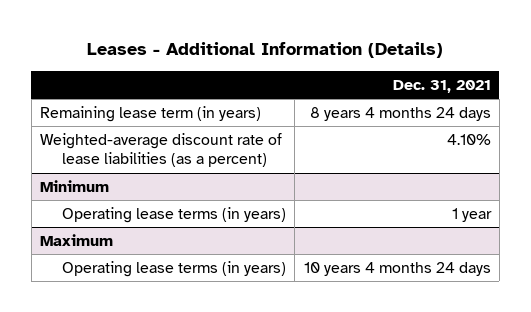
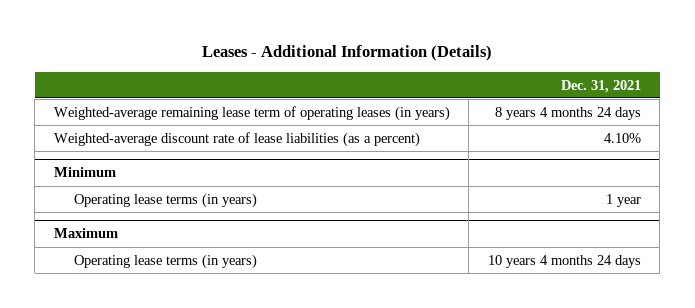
- Remaining lease term (in years) | 8 years 4 months 24 days
+ Weighted-average remaining lease term of operating leases (in years) | 8 years 4 months 24 days

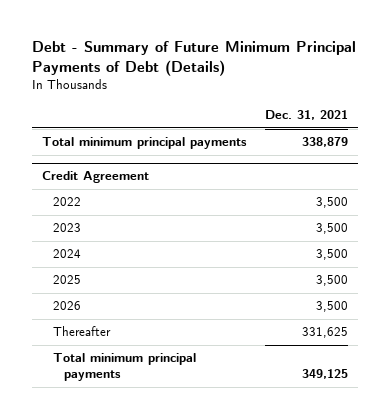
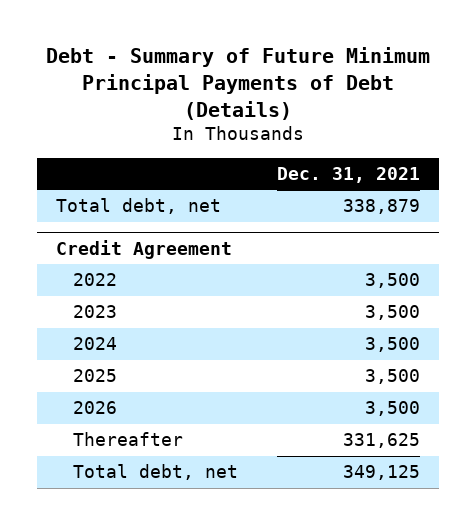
- Total minimum principal payments | 338,879
+ Total debt, net | 338,879
@ Credit Agreement
- Total minimum principal payments | 349,125
+ Total debt, net | 349,125

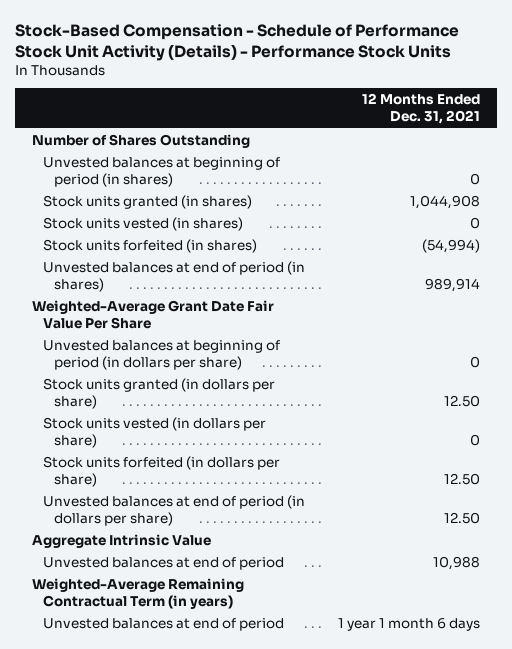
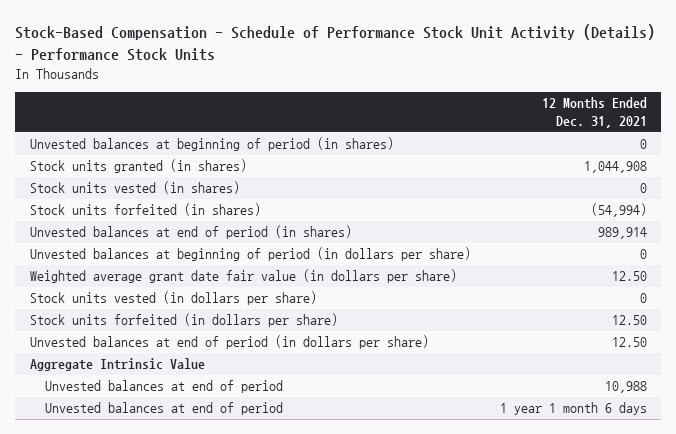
- Number of Shares Outstanding
- Weighted-Average Grant Date Fair Value Per Share
- Stock units granted (in dollars per share) | 12.50
+ Weighted average grant date fair value (in dollars per share) | 12.50
- Weighted-Average Remaining Contractual Term (in years)

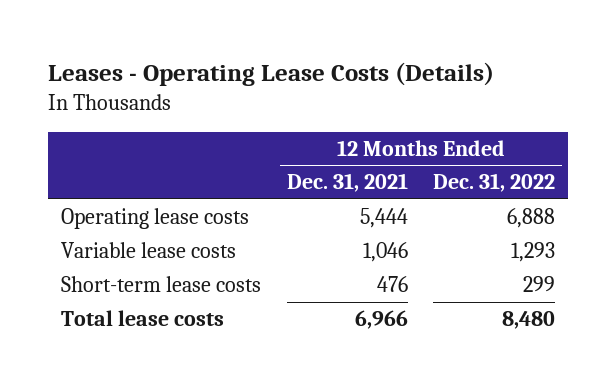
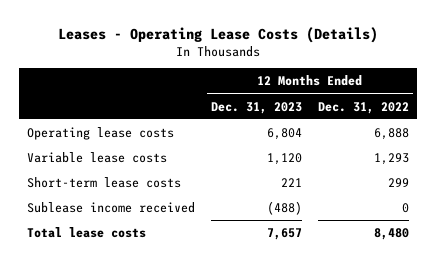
- | 12 Months Ended Dec. 31, 2021 | 12 Months Ended Dec. 31, 2022
+ | 12 Months Ended Dec. 31, 2023 | 12 Months Ended Dec. 31, 2022
+ Sublease income received | (488) | 0

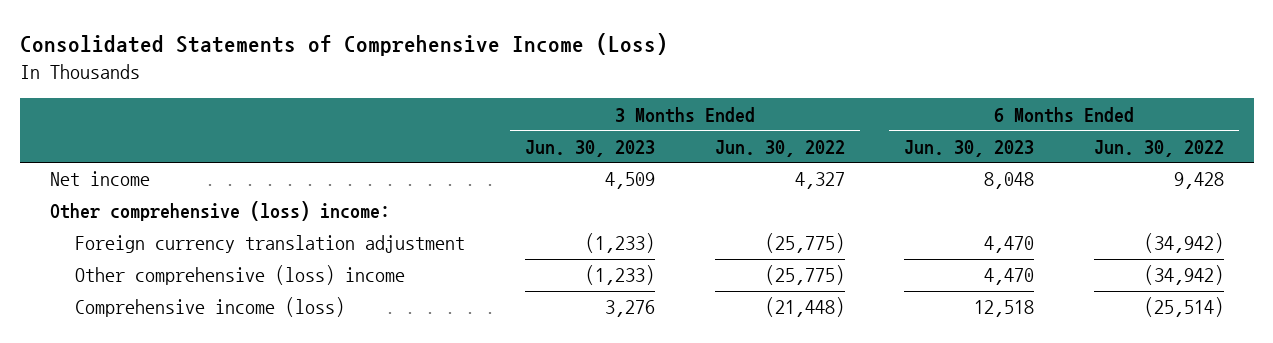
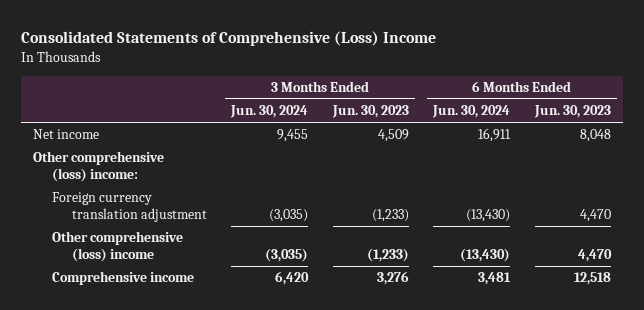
- Consolidated Statements of Comprehensive Income (Loss)
+ Consolidated Statements of Comprehensive (Loss) Income
- | 3 Months Ended Jun. 30, 2023 | 3 Months Ended Jun. 30, 2022 | 6 Months Ended Jun. 30, 2023 | 6 Months Ended Jun. 30, 2022
+ | 3 Months Ended Jun. 30, 2024 | 3 Months Ended Jun. 30, 2023 | 6 Months Ended Jun. 30, 2024 | 6 Months Ended Jun. 30, 2023
- Comprehensive income (loss) | 3,276 | (21,448) | 12,518 | (25,514)
+ Comprehensive income | 6,420 | 3,276 | 3,481 | 12,518

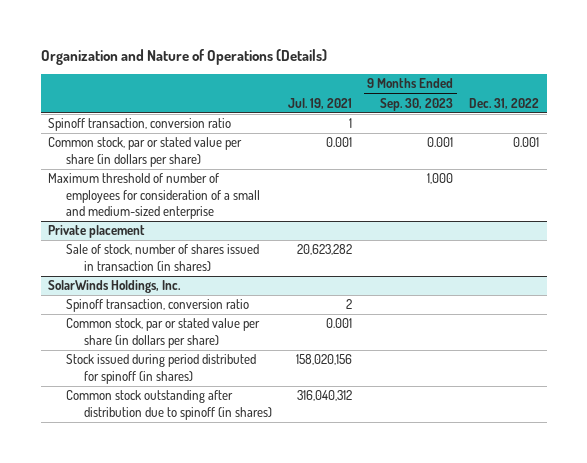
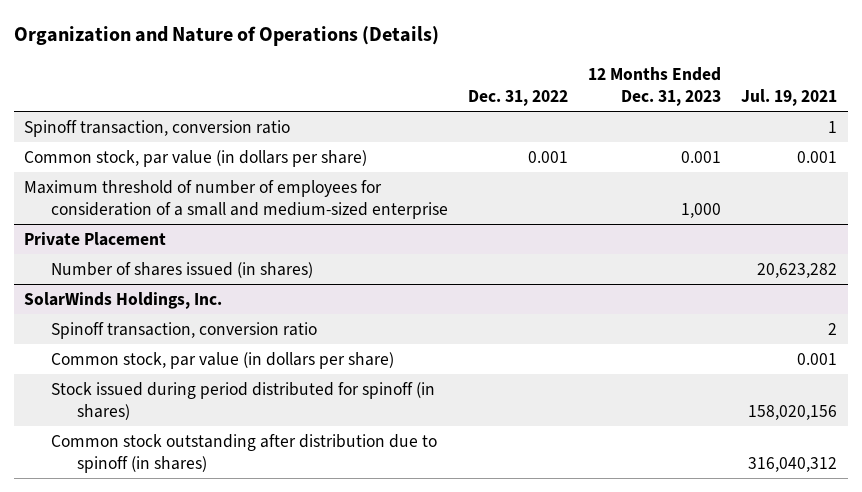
- | Jul. 19, 2021 | 9 Months Ended Sep. 30, 2023 | Dec. 31, 2022
+ | Dec. 31, 2022 | 12 Months Ended Dec. 31, 2023 | Jul. 19, 2021
- Common stock, par or stated value per share (in dollars per share) | 0.001 | 0.001 | 0.001
+ Common stock, par value (in dollars per share) | 0.001 | 0.001 | 0.001
- Private placement
- Sale of stock, number of shares issued in transaction (in shares) | 20,623,282 | |
+ Private Placement
+ Number of shares issued (in shares) | | | 20,623,282
@ SolarWinds Holdings, Inc.
- Common stock, par or stated value per share (in dollars per share) | 0.001 | |
+ Common stock, par value (in dollars per share) | | | 0.001

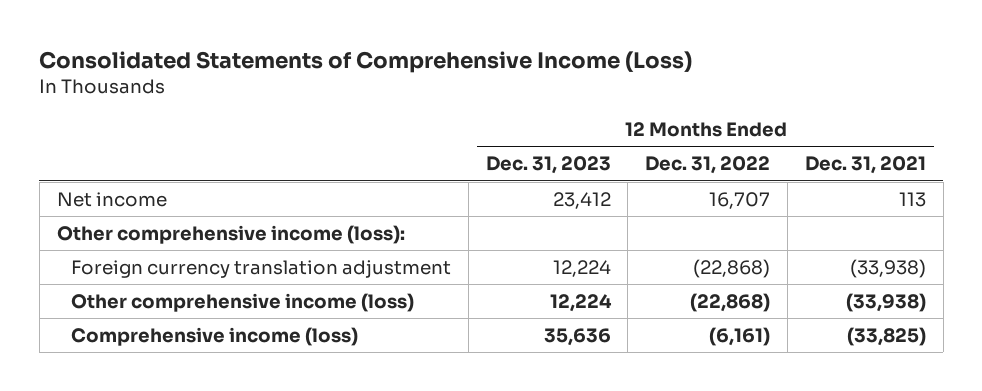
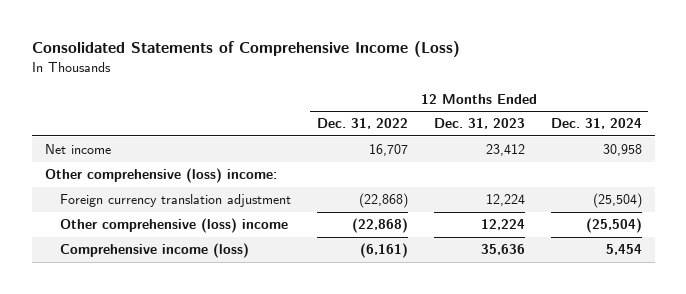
- | 12 Months Ended Dec. 31, 2023 | 12 Months Ended Dec. 31, 2022 | 12 Months Ended Dec. 31, 2021
+ | 12 Months Ended Dec. 31, 2022 | 12 Months Ended Dec. 31, 2023 | 12 Months Ended Dec. 31, 2024
- Other comprehensive income (loss):
+ Other comprehensive (loss) income:
- Other comprehensive income (loss) | 12,224 | (22,868) | (33,938)
+ Other comprehensive (loss) income | (22,868) | 12,224 | (25,504)

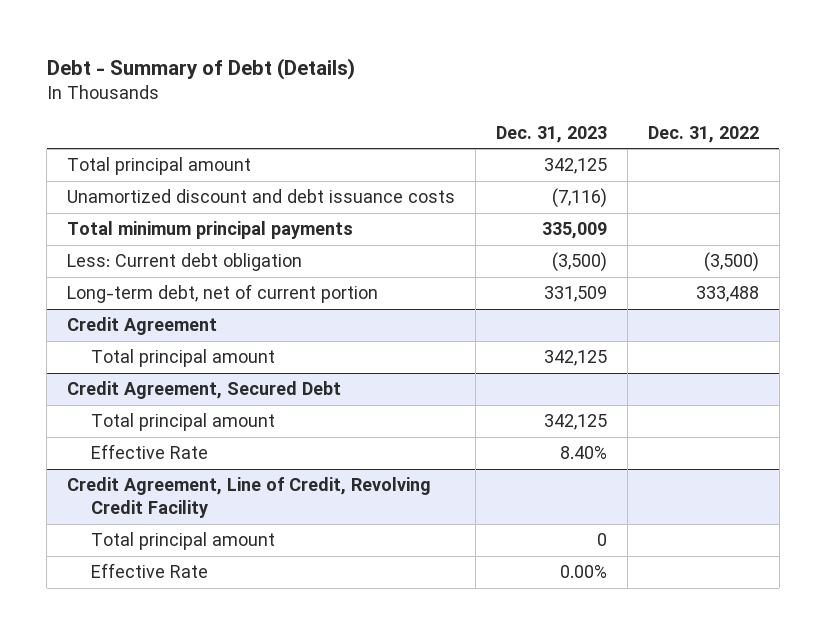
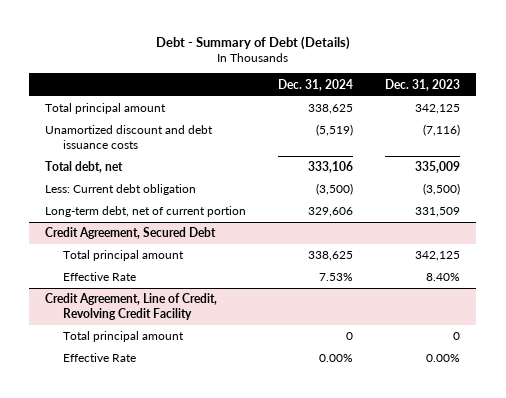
- | Dec. 31, 2023 | Dec. 31, 2022
+ | Dec. 31, 2024 | Dec. 31, 2023
- Total minimum principal payments | 335,009 |
+ Total debt, net | 333,106 | 335,009
- Credit Agreement
- Total principal amount | 342,125 |

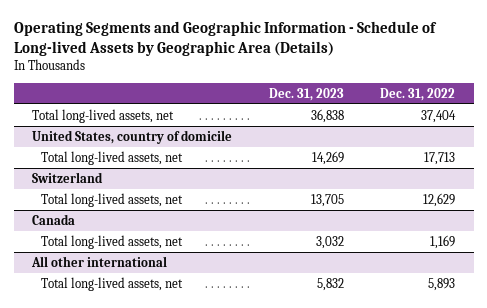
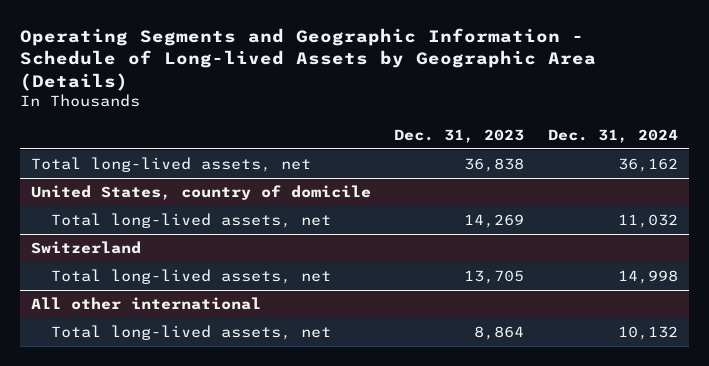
- | Dec. 31, 2023 | Dec. 31, 2022
+ | Dec. 31, 2023 | Dec. 31, 2024
- Canada
- Total long-lived assets, net | 3,032 | 1,169
@ All other international
- Total long-lived assets, net | 5,832 | 5,893
+ Total long-lived assets, net | 8,864 | 10,132

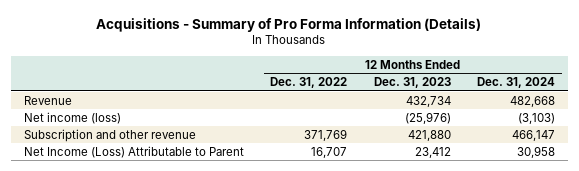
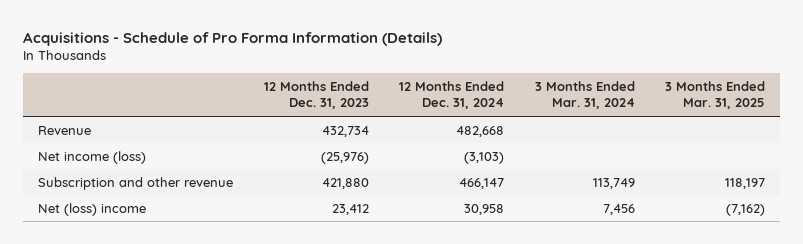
- Acquisitions - Summary of Pro Forma Information (Details)
+ Acquisitions - Schedule of Pro Forma Information (Details)
- | 12 Months Ended Dec. 31, 2022 | 12 Months Ended Dec. 31, 2023 | 12 Months Ended Dec. 31, 2024
+ | 12 Months Ended Dec. 31, 2023 | 12 Months Ended Dec. 31, 2024 | 3 Months Ended Mar. 31, 2024 | 3 Months Ended Mar. 31, 2025
- Net Income (Loss) Attributable to Parent | 16,707 | 23,412 | 30,958
+ Net (loss) income | 23,412 | 30,958 | 7,456 | (7,162)

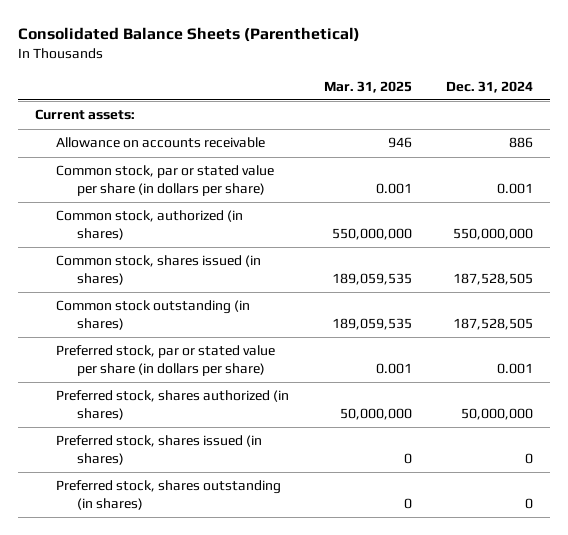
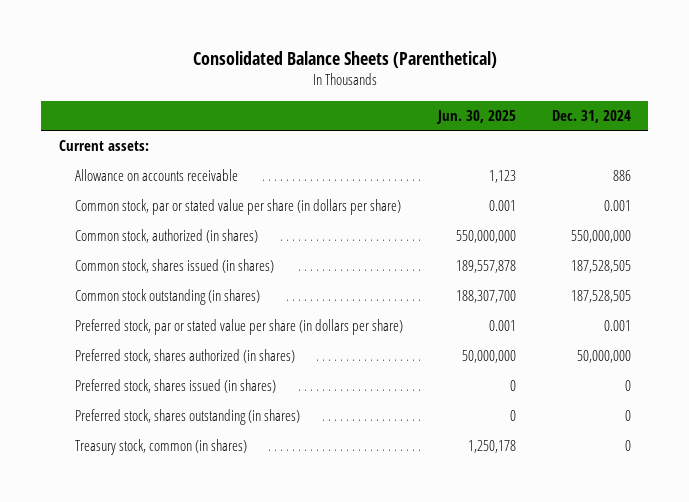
- | Mar. 31, 2025 | Dec. 31, 2024
+ | Jun. 30, 2025 | Dec. 31, 2024
+ Treasury stock, common (in shares) | 1,250,178 | 0

